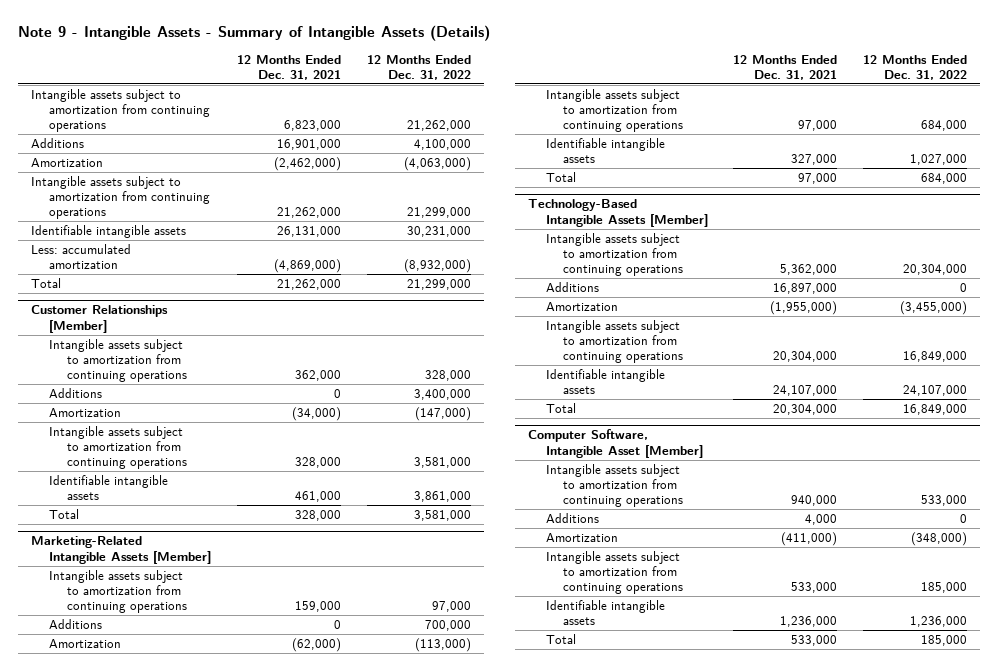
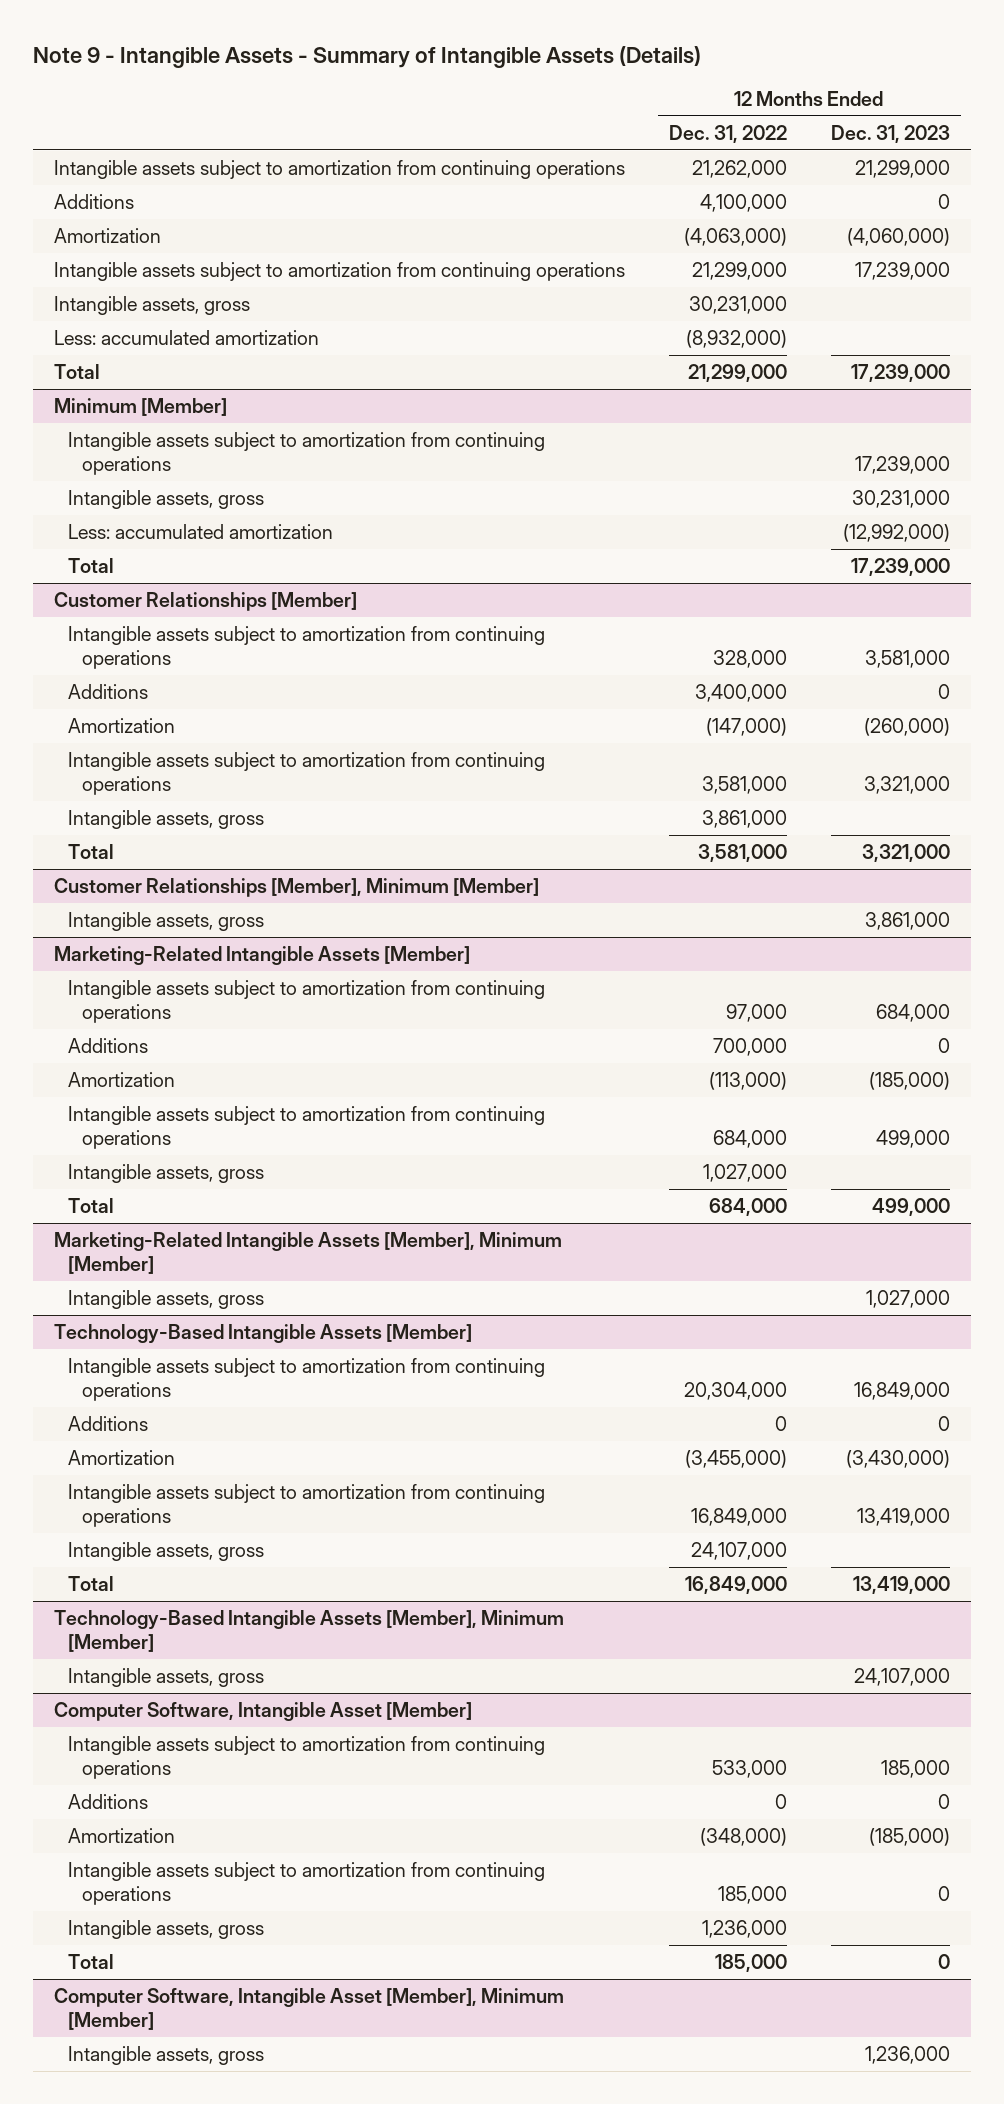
- | 12 Months Ended Dec. 31, 2021 | 12 Months Ended Dec. 31, 2022
+ | 12 Months Ended Dec. 31, 2022 | 12 Months Ended Dec. 31, 2023
- Identifiable intangible assets | 26,131,000 | 30,231,000
+ Intangible assets, gross | 30,231,000 |
+ Minimum [Member]
+ Intangible assets subject to amortization from continuing operations | | 17,239,000
+ Intangible assets, gross | | 30,231,000
+ Less: accumulated amortization | | (12,992,000)
+ Total | | 17,239,000
@ Customer Relationships [Member]
- Identifiable intangible assets | 461,000 | 3,861,000
+ Intangible assets, gross | 3,861,000 |
+ Customer Relationships [Member], Minimum [Member]
+ Intangible assets, gross | | 3,861,000
@ Marketing-Related Intangible Assets [Member]
- Identifiable intangible assets | 327,000 | 1,027,000
+ Intangible assets, gross | 1,027,000 |
+ Marketing-Related Intangible Assets [Member], Minimum [Member]
+ Intangible assets, gross | | 1,027,000
@ Technology-Based Intangible Assets [Member]
- Identifiable intangible assets | 24,107,000 | 24,107,000
+ Intangible assets, gross | 24,107,000 |
+ Technology-Based Intangible Assets [Member], Minimum [Member]
+ Intangible assets, gross | | 24,107,000
@ Computer Software, Intangible Asset [Member]
- Identifiable intangible assets | 1,236,000 | 1,236,000
+ Intangible assets, gross | 1,236,000 |
+ Computer Software, Intangible Asset [Member], Minimum [Member]
+ Intangible assets, gross | | 1,236,000

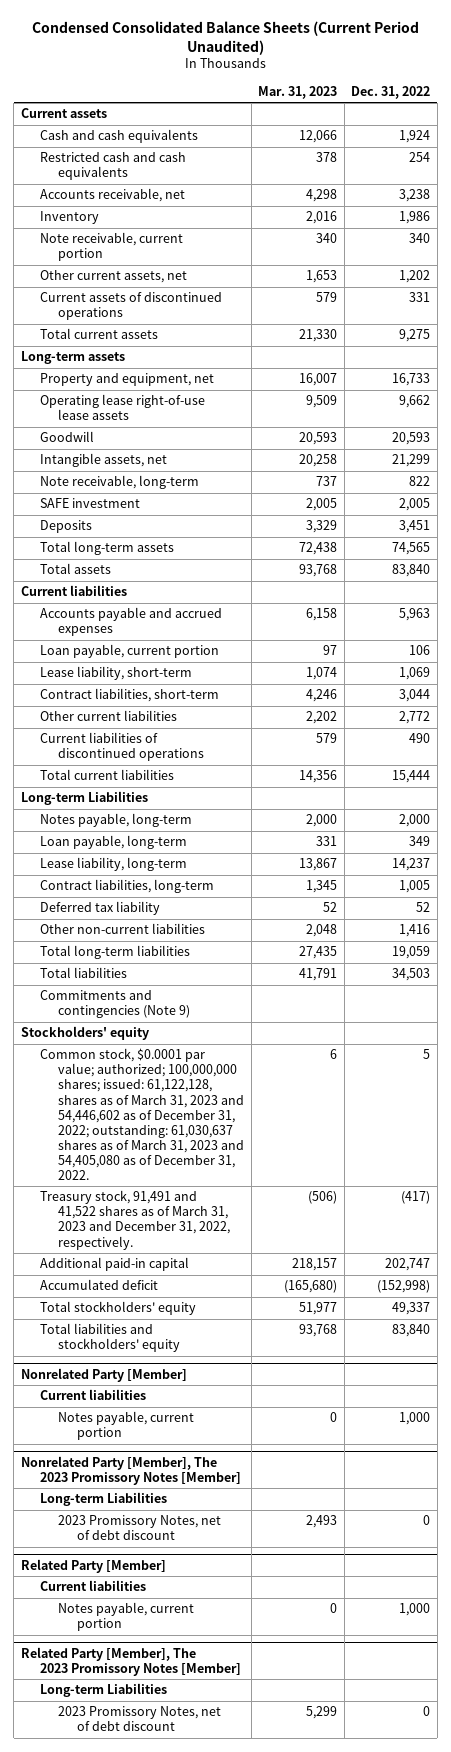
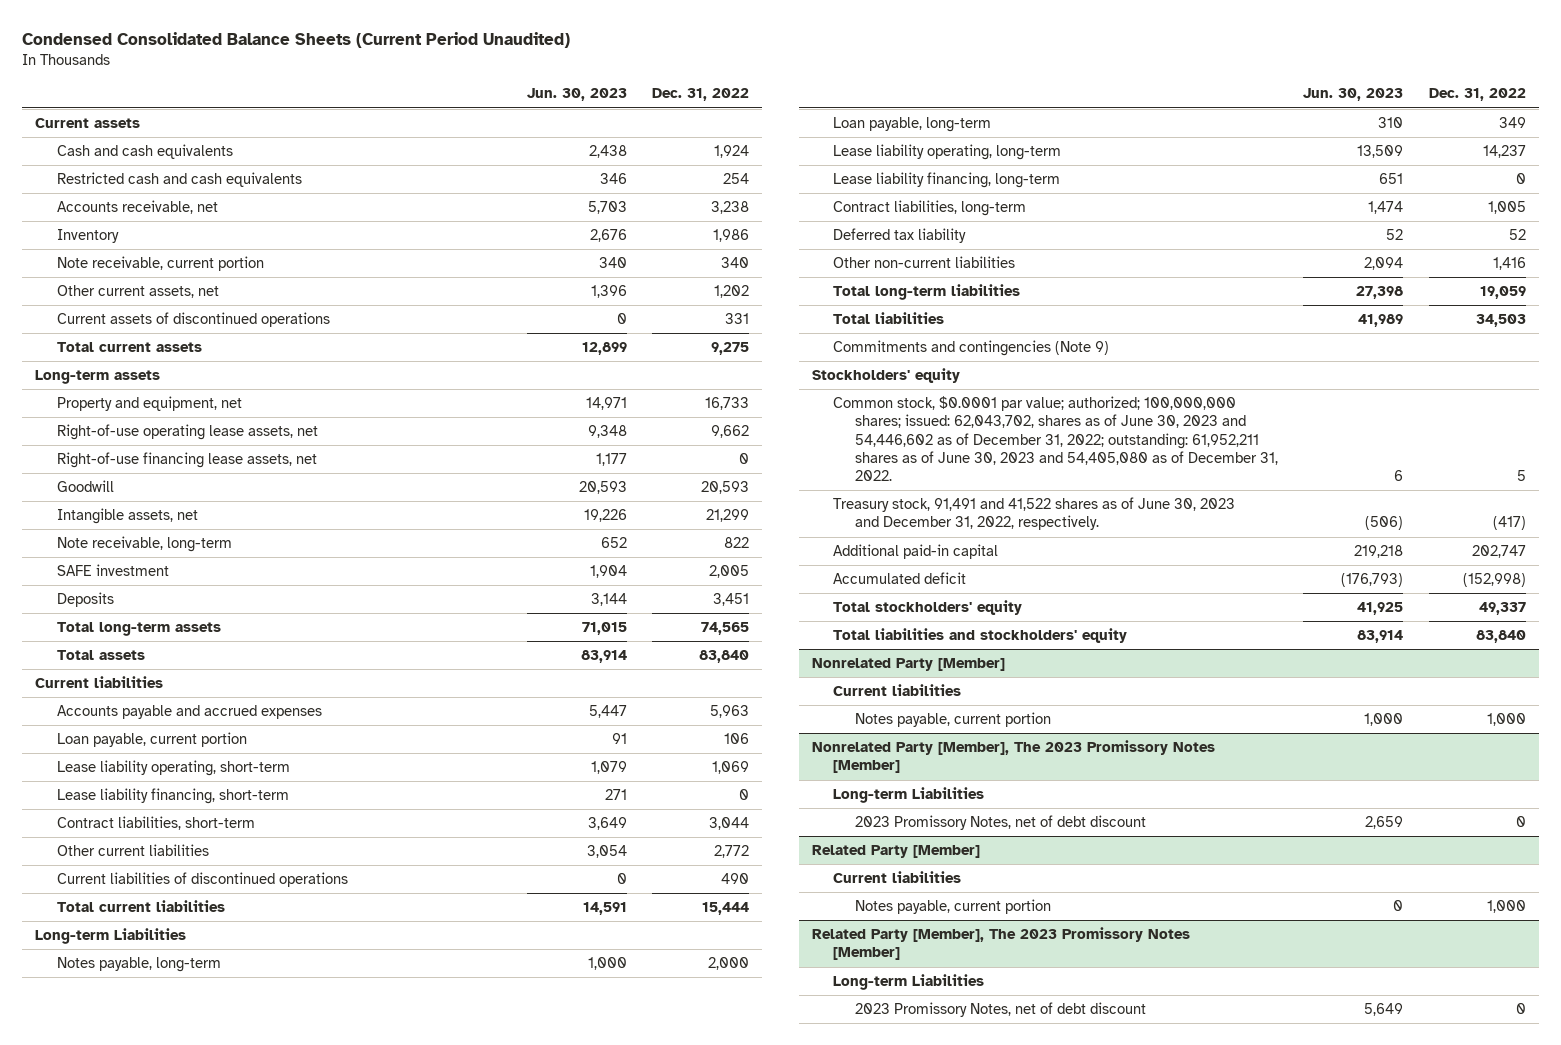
- | Mar. 31, 2023 | Dec. 31, 2022
+ | Jun. 30, 2023 | Dec. 31, 2022
- Operating lease right-of-use lease assets | 9,509 | 9,662
+ Right-of-use operating lease assets, net | 9,348 | 9,662
+ Right-of-use financing lease assets, net | 1,177 | 0
- Lease liability, short-term | 1,074 | 1,069
+ Lease liability operating, short-term | 1,079 | 1,069
+ Lease liability financing, short-term | 271 | 0
- Lease liability, long-term | 13,867 | 14,237
+ Lease liability operating, long-term | 13,509 | 14,237
+ Lease liability financing, long-term | 651 | 0
- Common stock, $0.0001 par value; authorized; 100,000,000 shares; issued: 61,122,128, shares as of March 31, 2023 and 54,446,602 as of December 31, 2022; outstanding: 61,030,637 shares as of March 31, 2023 and 54,405,080 as of December 31, 2022. | 6 | 5
- Treasury stock, 91,491 and 41,522 shares as of March 31, 2023 and December 31, 2022, respectively. | (506) | (417)
+ Common stock, $0.0001 par value; authorized; 100,000,000 shares; issued: 62,043,702, shares as of June 30, 2023 and 54,446,602 as of December 31, 2022; outstanding: 61,952,211 shares as of June 30, 2023 and 54,405,080 as of December 31, 2022. | 6 | 5
+ Treasury stock, 91,491 and 41,522 shares as of June 30, 2023 and December 31, 2022, respectively. | (506) | (417)

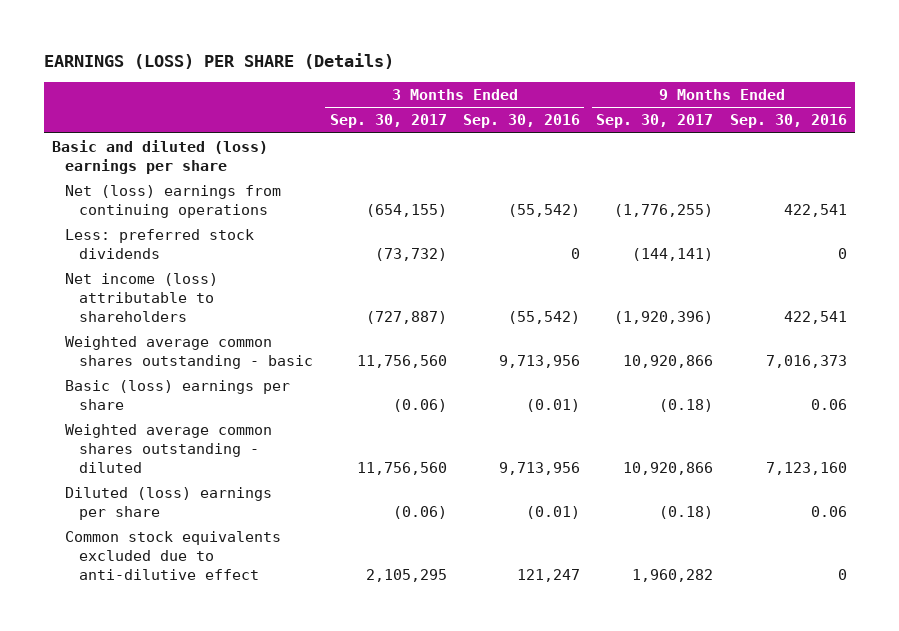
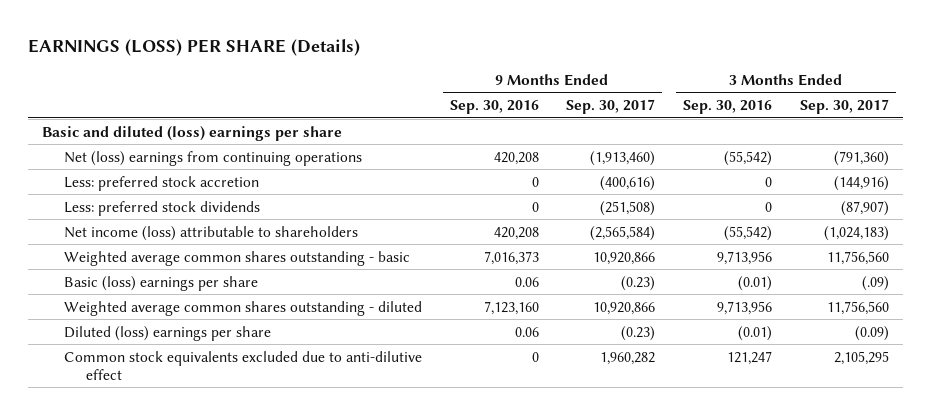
- | 3 Months Ended Sep. 30, 2017 | 3 Months Ended Sep. 30, 2016 | 9 Months Ended Sep. 30, 2017 | 9 Months Ended Sep. 30, 2016
+ | 9 Months Ended Sep. 30, 2016 | 9 Months Ended Sep. 30, 2017 | 3 Months Ended Sep. 30, 2016 | 3 Months Ended Sep. 30, 2017
- Net (loss) earnings from continuing operations | (654,155) | (55,542) | (1,776,255) | 422,541
- Less: preferred stock dividends | (73,732) | 0 | (144,141) | 0
- Net income (loss) attributable to shareholders | (727,887) | (55,542) | (1,920,396) | 422,541
+ Net (loss) earnings from continuing operations | 420,208 | (1,913,460) | (55,542) | (791,360)
+ Less: preferred stock accretion | 0 | (400,616) | 0 | (144,916)
+ Less: preferred stock dividends | 0 | (251,508) | 0 | (87,907)
+ Net income (loss) attributable to shareholders | 420,208 | (2,565,584) | (55,542) | (1,024,183)
- Basic (loss) earnings per share | (0.06) | (0.01) | (0.18) | 0.06
+ Basic (loss) earnings per share | 0.06 | (0.23) | (0.01) | (.09)
- Diluted (loss) earnings per share | (0.06) | (0.01) | (0.18) | 0.06
+ Diluted (loss) earnings per share | 0.06 | (0.23) | (0.01) | (0.09)

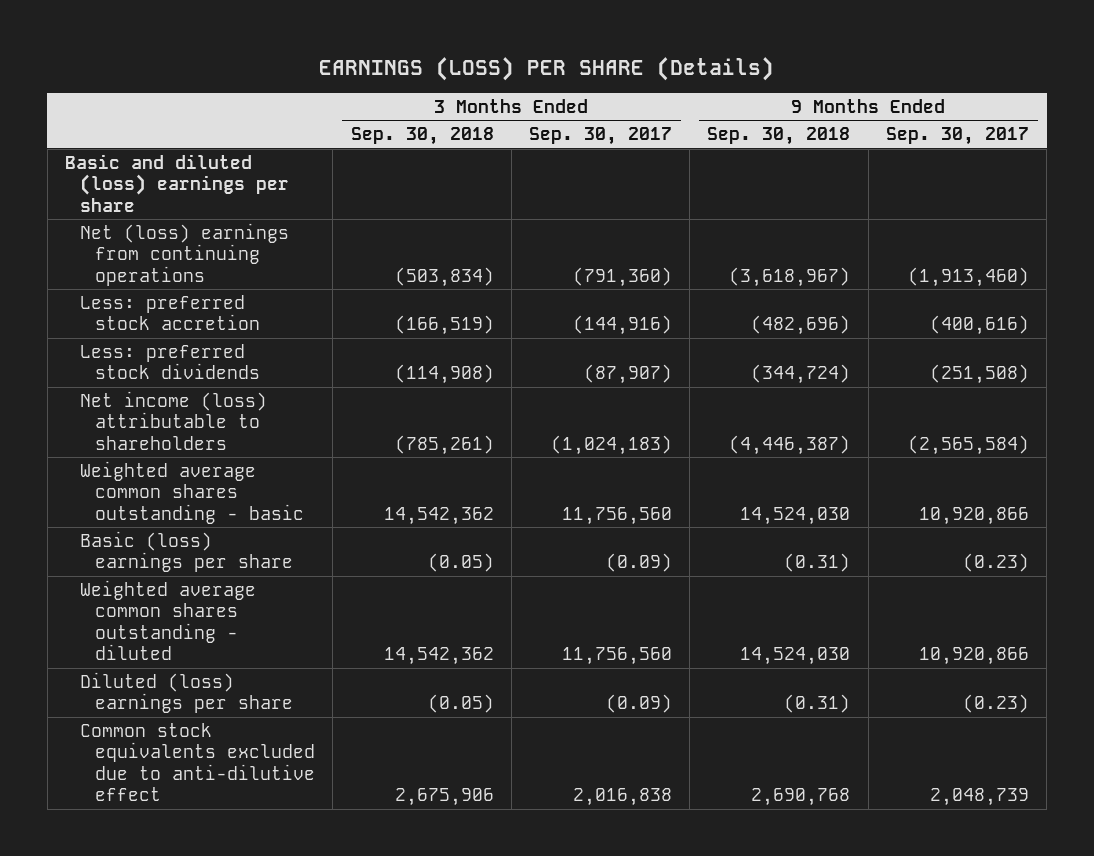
- | 9 Months Ended Sep. 30, 2016 | 9 Months Ended Sep. 30, 2017 | 3 Months Ended Sep. 30, 2016 | 3 Months Ended Sep. 30, 2017
+ | 3 Months Ended Sep. 30, 2018 | 3 Months Ended Sep. 30, 2017 | 9 Months Ended Sep. 30, 2018 | 9 Months Ended Sep. 30, 2017
- Basic (loss) earnings per share | 0.06 | (0.23) | (0.01) | (.09)
+ Basic (loss) earnings per share | (0.05) | (0.09) | (0.31) | (0.23)
- Common stock equivalents excluded due to anti-dilutive effect | 0 | 1,960,282 | 121,247 | 2,105,295
+ Common stock equivalents excluded due to anti-dilutive effect | 2,675,906 | 2,016,838 | 2,690,768 | 2,048,739

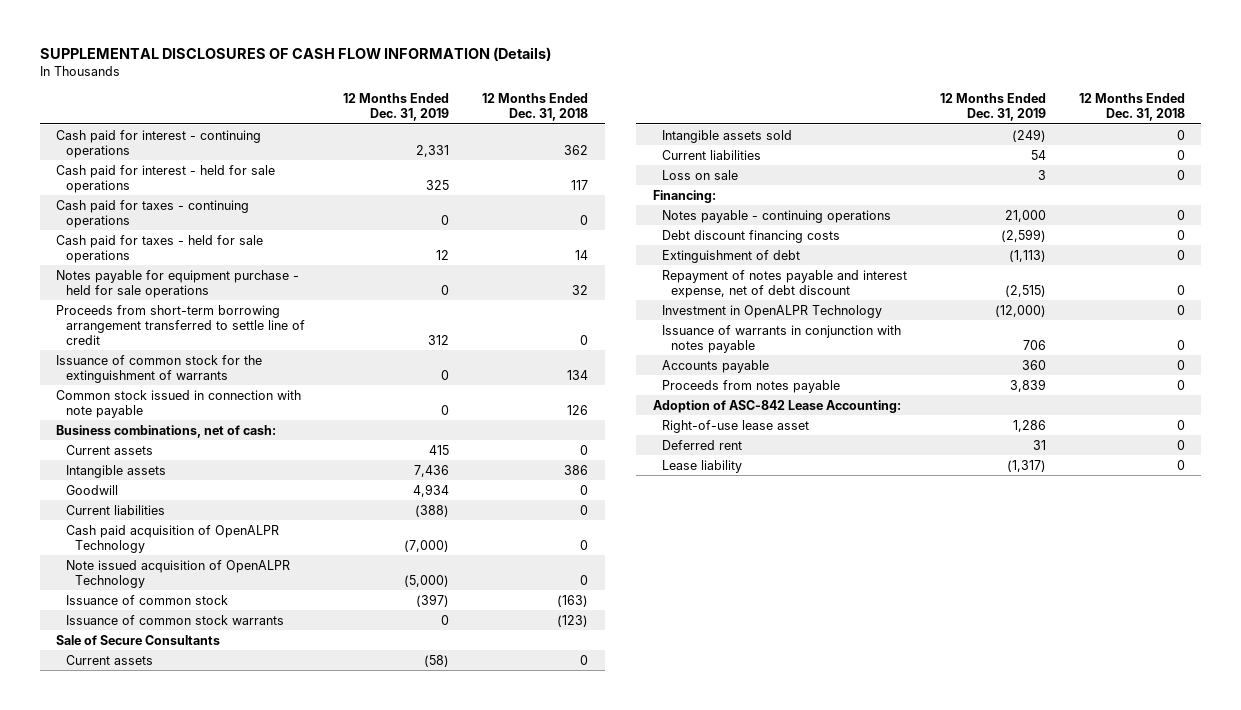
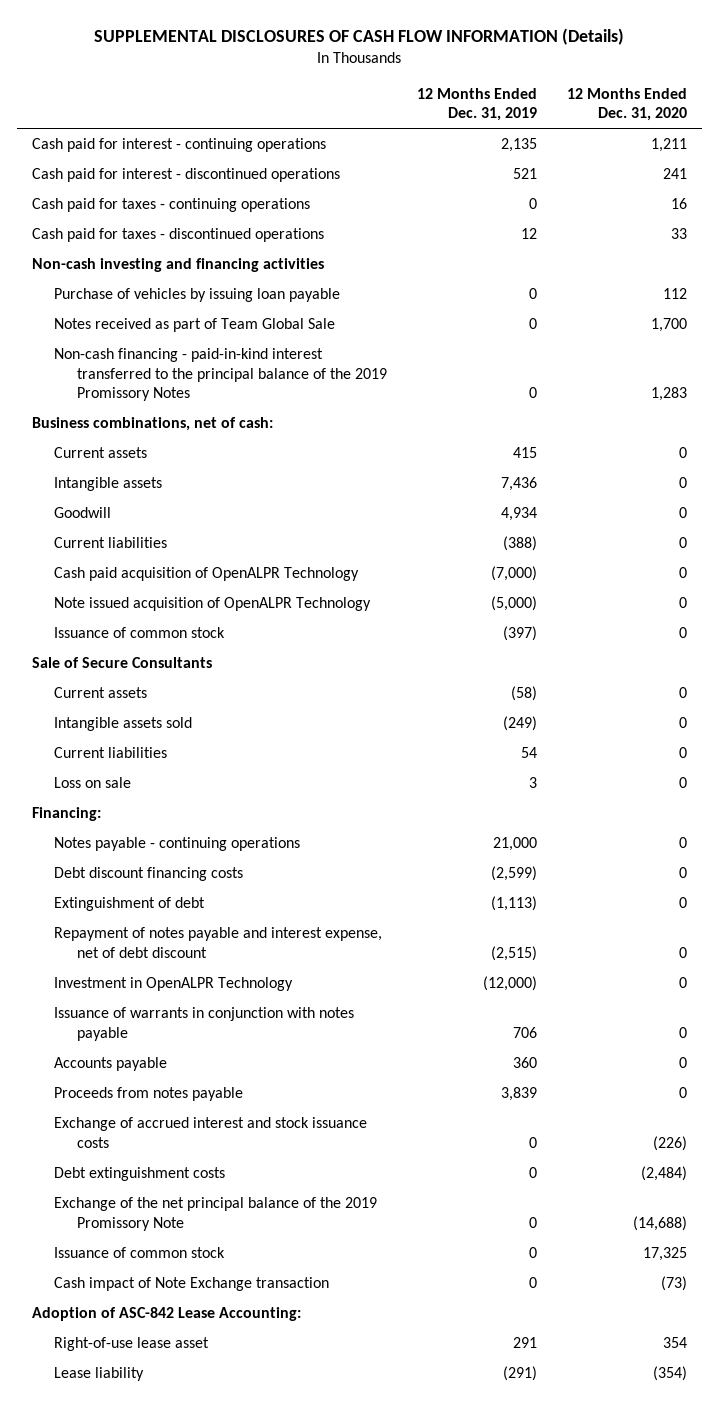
- | 12 Months Ended Dec. 31, 2019 | 12 Months Ended Dec. 31, 2018
+ | 12 Months Ended Dec. 31, 2019 | 12 Months Ended Dec. 31, 2020
- Cash paid for interest - continuing operations | 2,331 | 362
- Cash paid for interest - held for sale operations | 325 | 117
+ Cash paid for interest - continuing operations | 2,135 | 1,211
+ Cash paid for interest - discontinued operations | 521 | 241
- Cash paid for taxes - held for sale operations | 12 | 14
- Notes payable for equipment purchase - held for sale operations | 0 | 32
- Proceeds from short-term borrowing arrangement transferred to settle line of credit | 312 | 0
- Issuance of common stock for the extinguishment of warrants | 0 | 134
- Common stock issued in connection with note payable | 0 | 126
+ Cash paid for taxes - discontinued operations | 12 | 33
+ Non-cash investing and financing activities
+ Purchase of vehicles by issuing loan payable | 0 | 112
+ Notes received as part of Team Global Sale | 0 | 1,700
+ Non-cash financing - paid-in-kind interest transferred to the principal balance of the 2019 Promissory Notes | 0 | 1,283
- Issuance of common stock warrants | 0 | (123)
+ Exchange of accrued interest and stock issuance costs | 0 | (226)
+ Debt extinguishment costs | 0 | (2,484)
+ Exchange of the net principal balance of the 2019 Promissory Note | 0 | (14,688)
+ Issuance of common stock | 0 | 17,325
+ Cash impact of Note Exchange transaction | 0 | (73)
- Right-of-use lease asset | 1,286 | 0
- Deferred rent | 31 | 0
- Lease liability | (1,317) | 0
+ Right-of-use lease asset | 291 | 354
+ Lease liability | (291) | (354)

